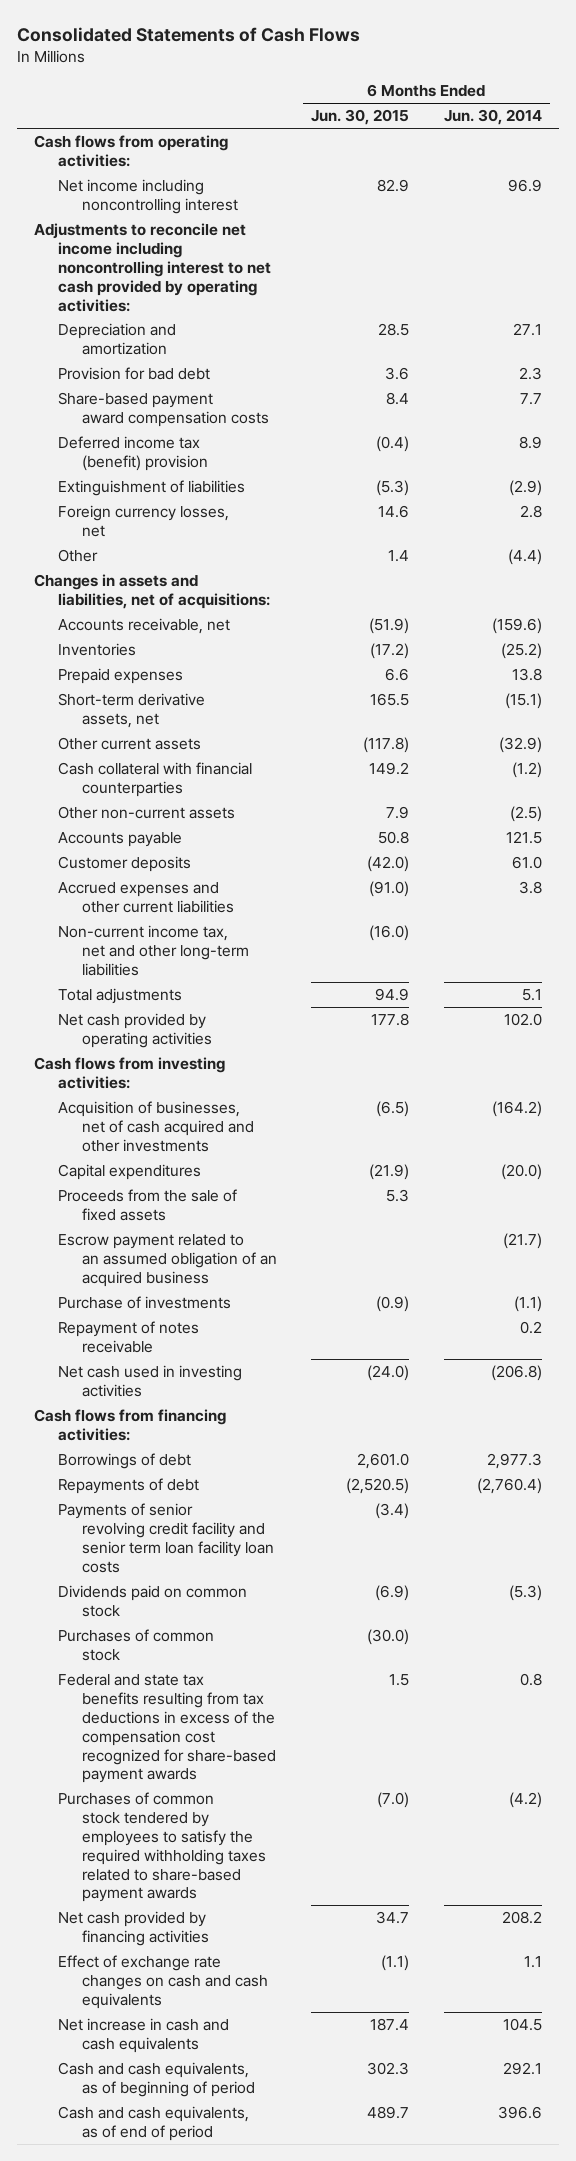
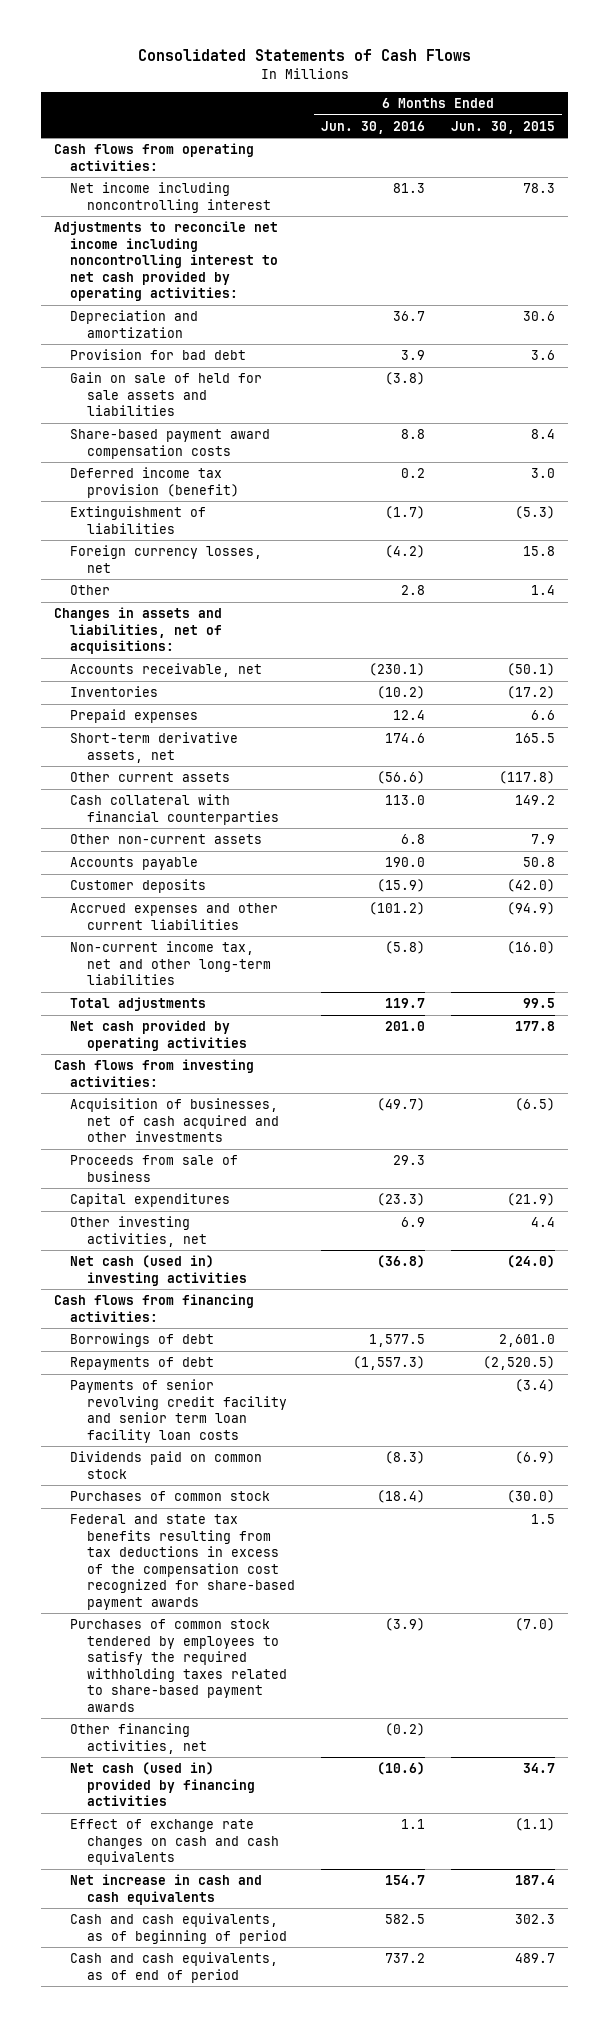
- | 6 Months Ended Jun. 30, 2015 | 6 Months Ended Jun. 30, 2014
+ | 6 Months Ended Jun. 30, 2016 | 6 Months Ended Jun. 30, 2015
- Net income including noncontrolling interest | 82.9 | 96.9
+ Net income including noncontrolling interest | 81.3 | 78.3
- Depreciation and amortization | 28.5 | 27.1
+ Depreciation and amortization | 36.7 | 30.6
+ Gain on sale of held for sale assets and liabilities | (3.8) |
- Deferred income tax (benefit) provision | (0.4) | 8.9
+ Deferred income tax provision (benefit) | 0.2 | 3.0
- Foreign currency losses, net | 14.6 | 2.8
+ Foreign currency losses, net | (4.2) | 15.8
- Accounts receivable, net | (51.9) | (159.6)
+ Accounts receivable, net | (230.1) | (50.1)
- Accrued expenses and other current liabilities | (91.0) | 3.8
+ Accrued expenses and other current liabilities | (101.2) | (94.9)
- Total adjustments | 94.9 | 5.1
+ Total adjustments | 119.7 | 99.5
+ Proceeds from sale of business | 29.3 |
- Proceeds from the sale of fixed assets | 5.3 |
- Escrow payment related to an assumed obligation of an acquired business | | (21.7)
- Purchase of investments | (0.9) | (1.1)
- Repayment of notes receivable | | 0.2
- Net cash used in investing activities | (24.0) | (206.8)
+ Other investing activities, net | 6.9 | 4.4
+ Net cash (used in) investing activities | (36.8) | (24.0)
- Net cash provided by financing activities | 34.7 | 208.2
+ Other financing activities, net | (0.2) |
+ Net cash (used in) provided by financing activities | (10.6) | 34.7

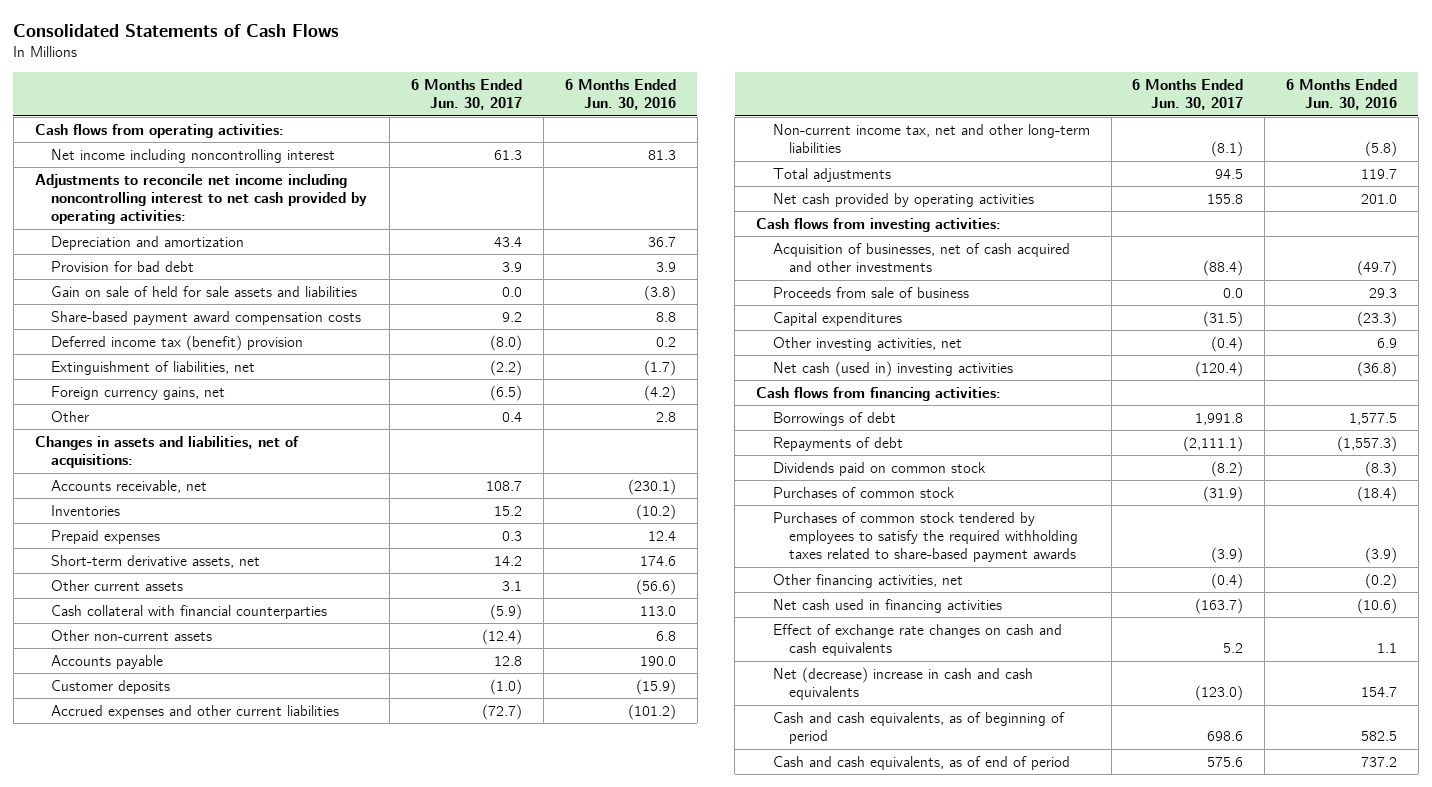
- | 6 Months Ended Jun. 30, 2016 | 6 Months Ended Jun. 30, 2015
+ | 6 Months Ended Jun. 30, 2017 | 6 Months Ended Jun. 30, 2016
- Deferred income tax provision (benefit) | 0.2 | 3.0
- Extinguishment of liabilities | (1.7) | (5.3)
- Foreign currency losses, net | (4.2) | 15.8
+ Deferred income tax (benefit) provision | (8.0) | 0.2
+ Extinguishment of liabilities, net | (2.2) | (1.7)
+ Foreign currency gains, net | (6.5) | (4.2)
- Payments of senior revolving credit facility and senior term loan facility loan costs | | (3.4)
- Federal and state tax benefits resulting from tax deductions in excess of the compensation cost recognized for share-based payment awards | | 1.5
- Net cash (used in) provided by financing activities | (10.6) | 34.7
+ Net cash used in financing activities | (163.7) | (10.6)
- Net increase in cash and cash equivalents | 154.7 | 187.4
+ Net (decrease) increase in cash and cash equivalents | (123.0) | 154.7

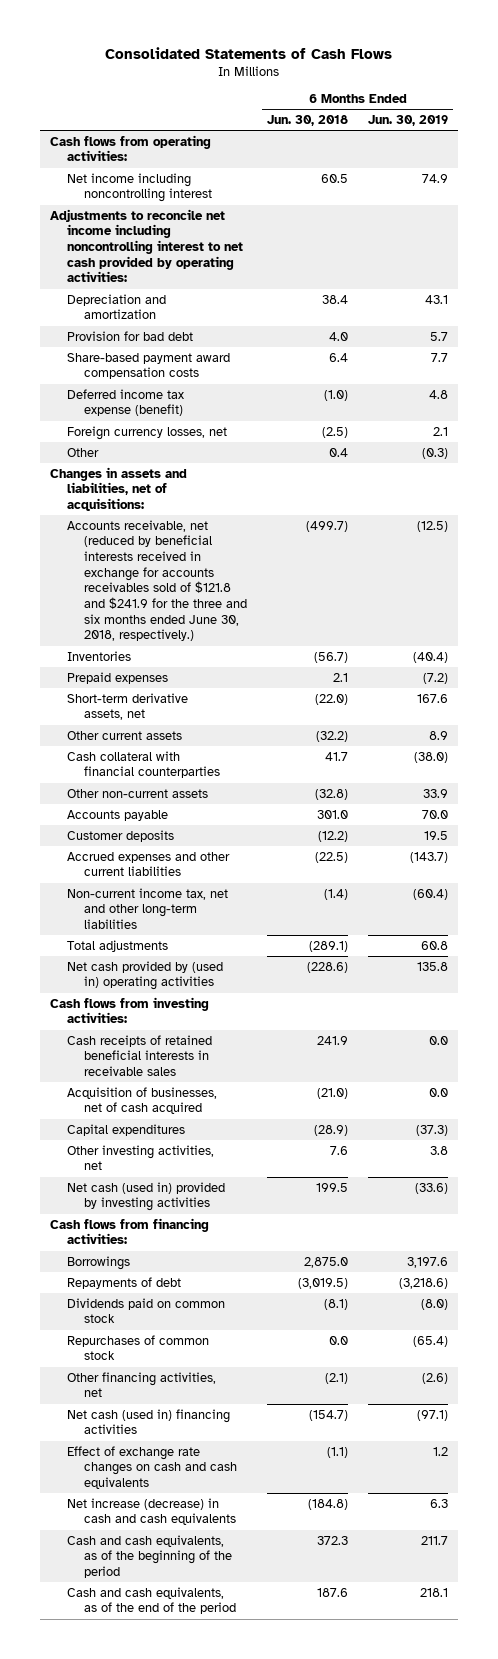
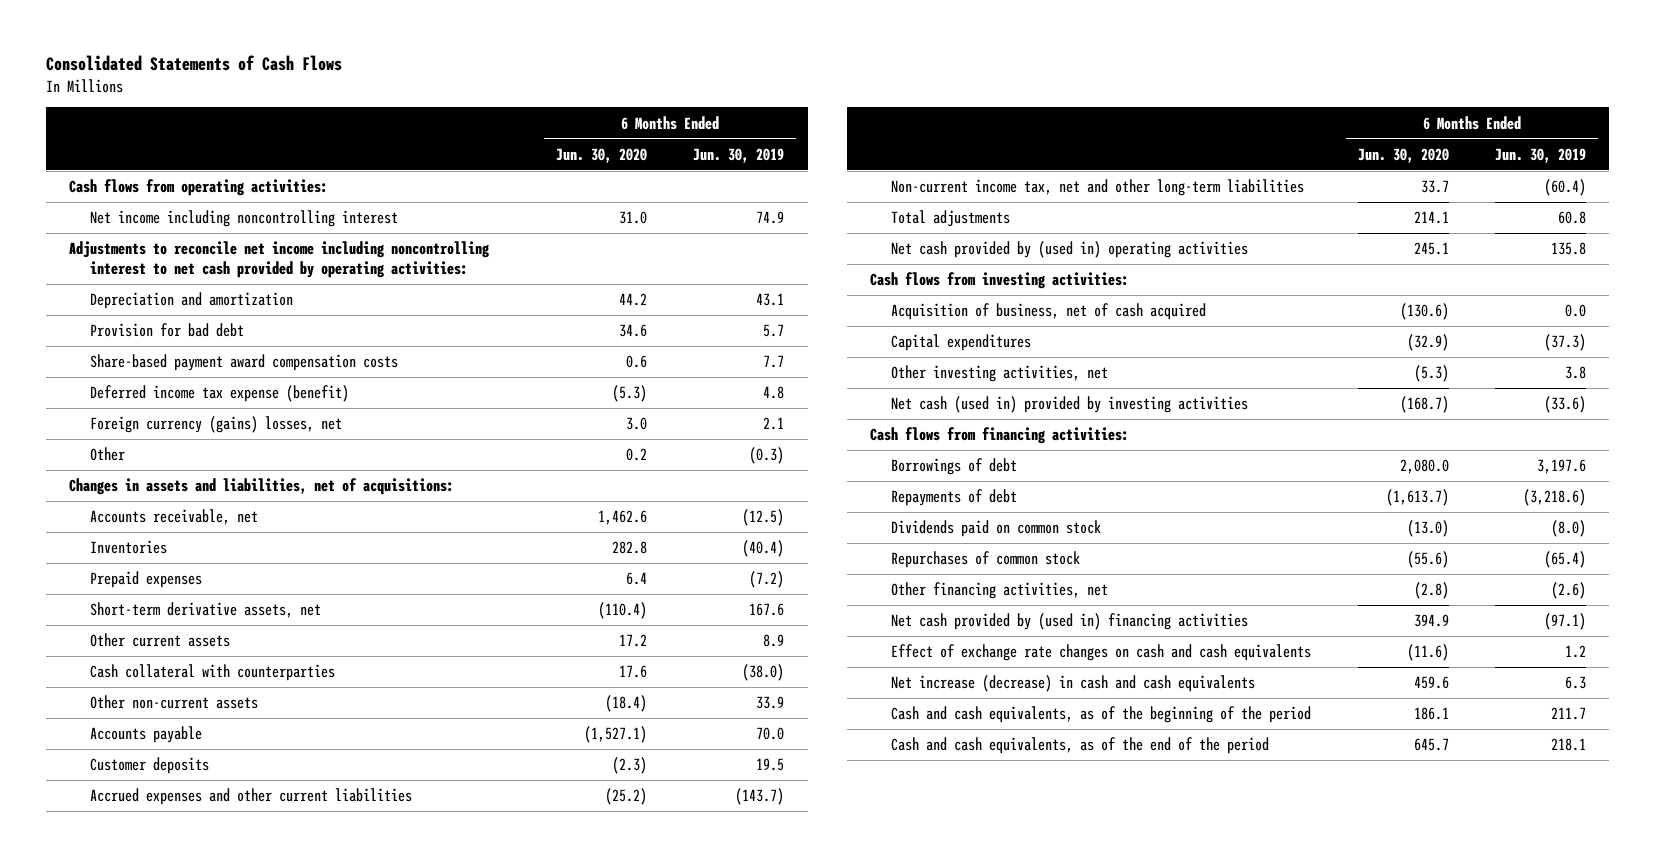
- | 6 Months Ended Jun. 30, 2018 | 6 Months Ended Jun. 30, 2019
+ | 6 Months Ended Jun. 30, 2020 | 6 Months Ended Jun. 30, 2019
- Foreign currency losses, net | (2.5) | 2.1
+ Foreign currency (gains) losses, net | 3.0 | 2.1
- Accounts receivable, net (reduced by beneficial interests received in exchange for accounts receivables sold of $121.8 and $241.9 for the three and six months ended June 30, 2018, respectively.) | (499.7) | (12.5)
+ Accounts receivable, net | 1,462.6 | (12.5)
- Cash collateral with financial counterparties | 41.7 | (38.0)
+ Cash collateral with counterparties | 17.6 | (38.0)
- Cash receipts of retained beneficial interests in receivable sales | 241.9 | 0.0
- Acquisition of businesses, net of cash acquired | (21.0) | 0.0
+ Acquisition of business, net of cash acquired | (130.6) | 0.0
- Borrowings | 2,875.0 | 3,197.6
+ Borrowings of debt | 2,080.0 | 3,197.6
- Net cash (used in) financing activities | (154.7) | (97.1)
+ Net cash provided by (used in) financing activities | 394.9 | (97.1)

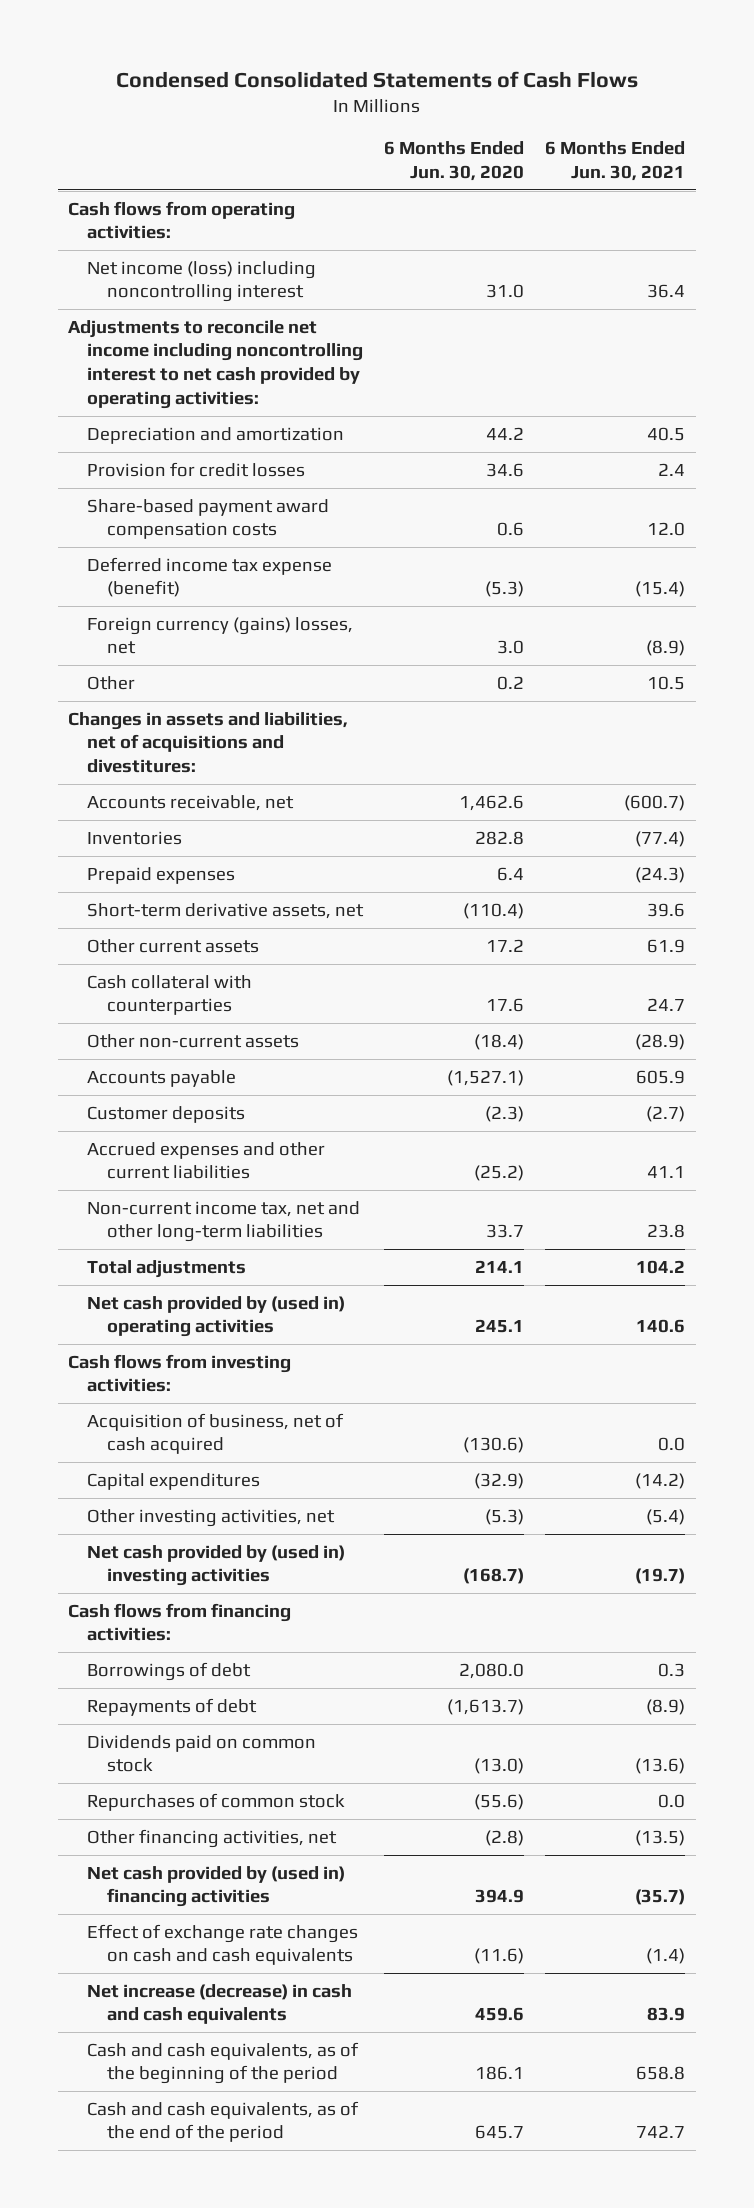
- Consolidated Statements of Cash Flows
+ Condensed Consolidated Statements of Cash Flows
- | 6 Months Ended Jun. 30, 2020 | 6 Months Ended Jun. 30, 2019
+ | 6 Months Ended Jun. 30, 2020 | 6 Months Ended Jun. 30, 2021
- Net income including noncontrolling interest | 31.0 | 74.9
+ Net income (loss) including noncontrolling interest | 31.0 | 36.4
- Provision for bad debt | 34.6 | 5.7
+ Provision for credit losses | 34.6 | 2.4
- Changes in assets and liabilities, net of acquisitions:
+ Changes in assets and liabilities, net of acquisitions and divestitures:
- Net cash (used in) provided by investing activities | (168.7) | (33.6)
+ Net cash provided by (used in) investing activities | (168.7) | (19.7)

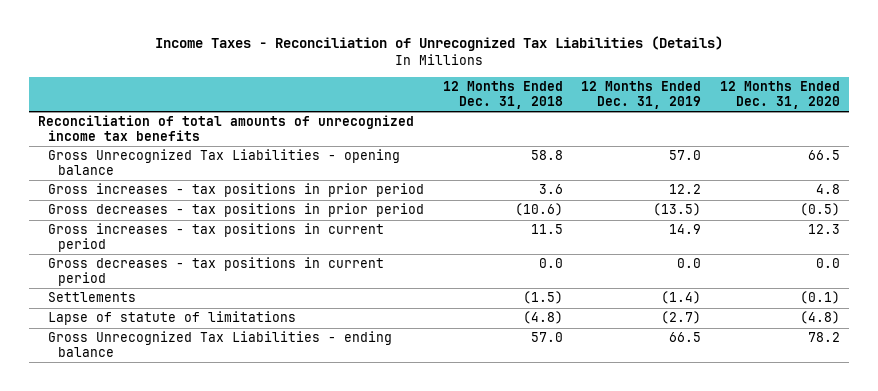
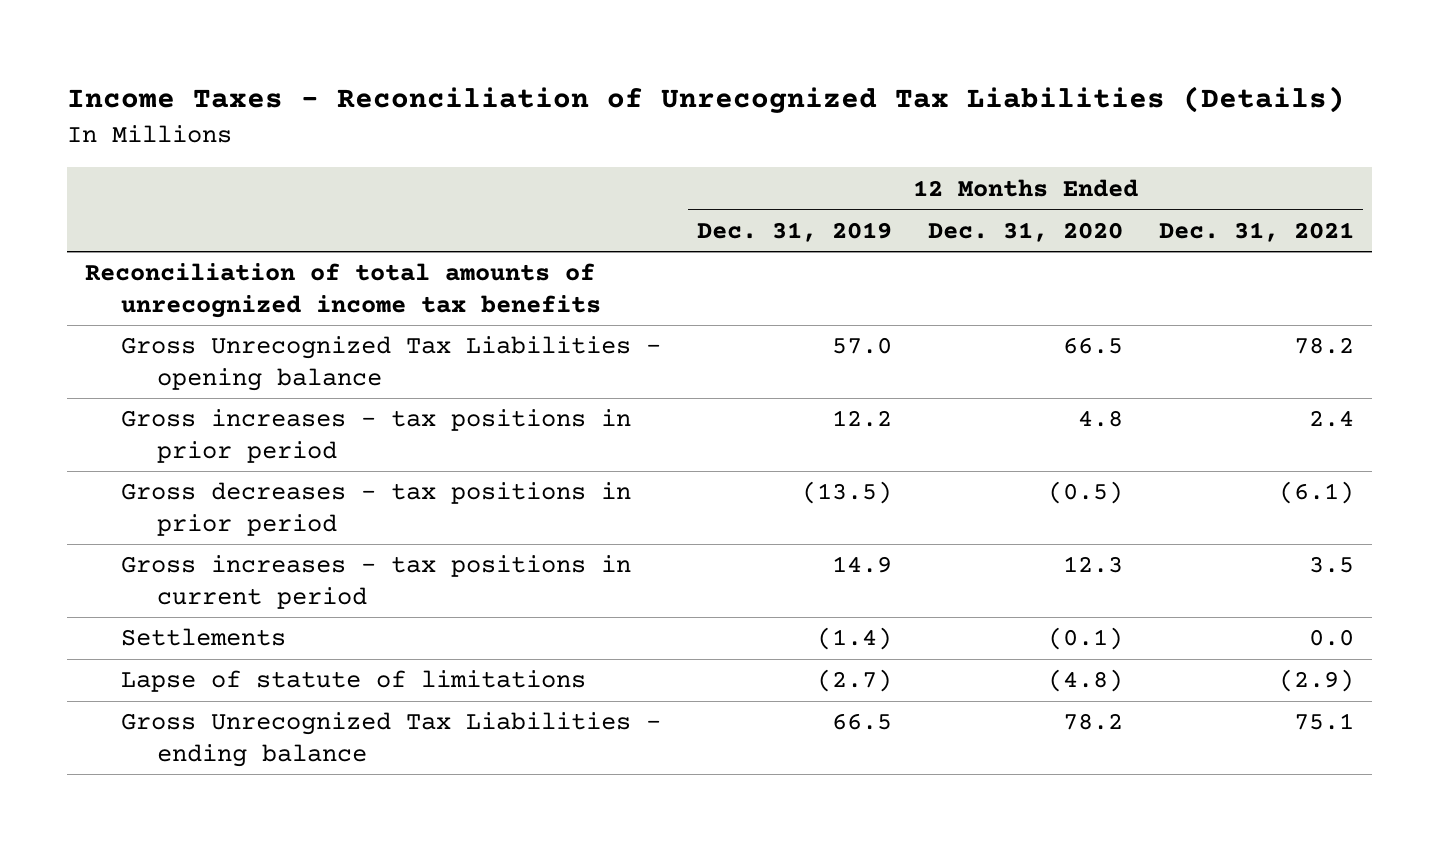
- | 12 Months Ended Dec. 31, 2018 | 12 Months Ended Dec. 31, 2019 | 12 Months Ended Dec. 31, 2020
+ | 12 Months Ended Dec. 31, 2019 | 12 Months Ended Dec. 31, 2020 | 12 Months Ended Dec. 31, 2021
- Gross decreases - tax positions in current period | 0.0 | 0.0 | 0.0

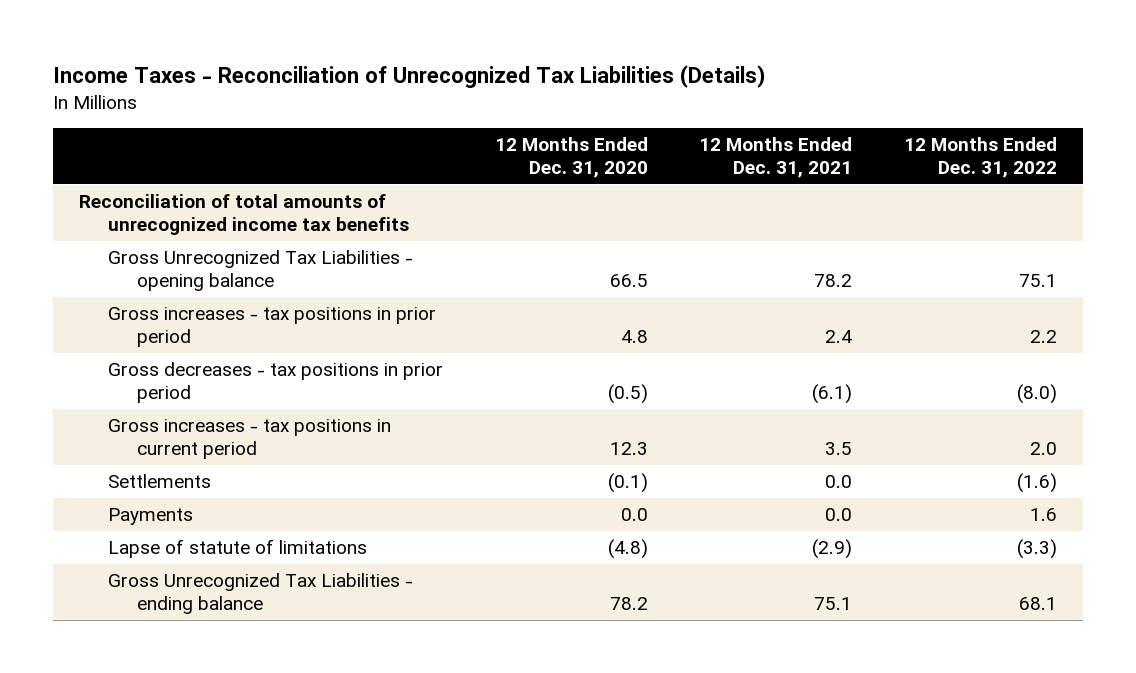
- | 12 Months Ended Dec. 31, 2019 | 12 Months Ended Dec. 31, 2020 | 12 Months Ended Dec. 31, 2021
+ | 12 Months Ended Dec. 31, 2020 | 12 Months Ended Dec. 31, 2021 | 12 Months Ended Dec. 31, 2022
+ Payments | 0.0 | 0.0 | 1.6

